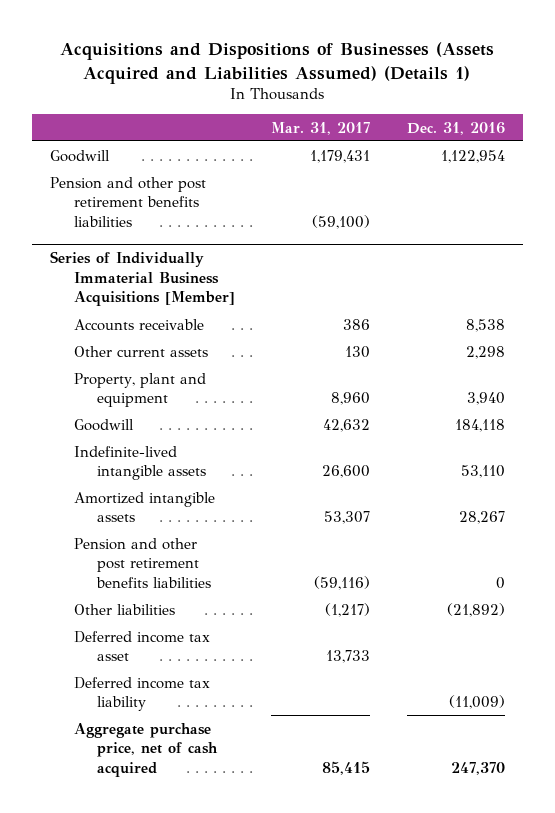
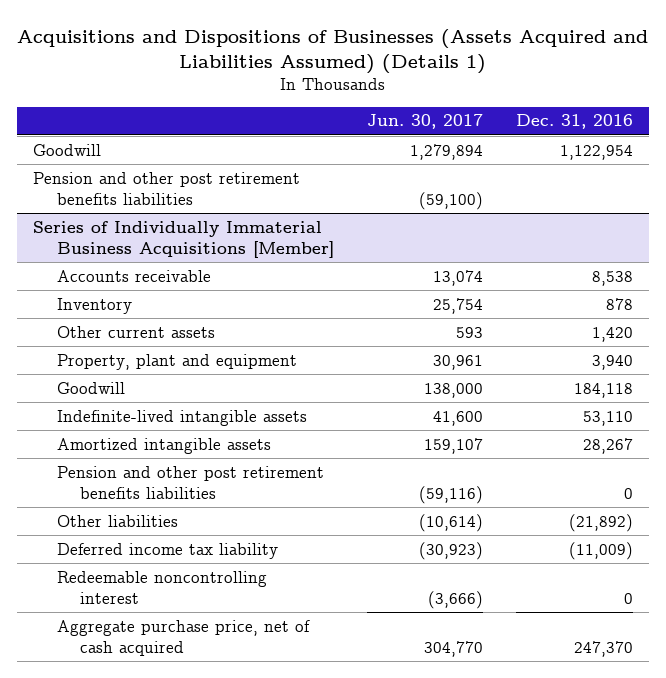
- | Mar. 31, 2017 | Dec. 31, 2016
+ | Jun. 30, 2017 | Dec. 31, 2016
@ Series of Individually Immaterial Business Acquisitions [Member]
- Other current assets | 130 | 2,298
+ Inventory | 25,754 | 878
+ Other current assets | 593 | 1,420
- Deferred income tax asset | 13,733 |
+ Redeemable noncontrolling interest | (3,666) | 0

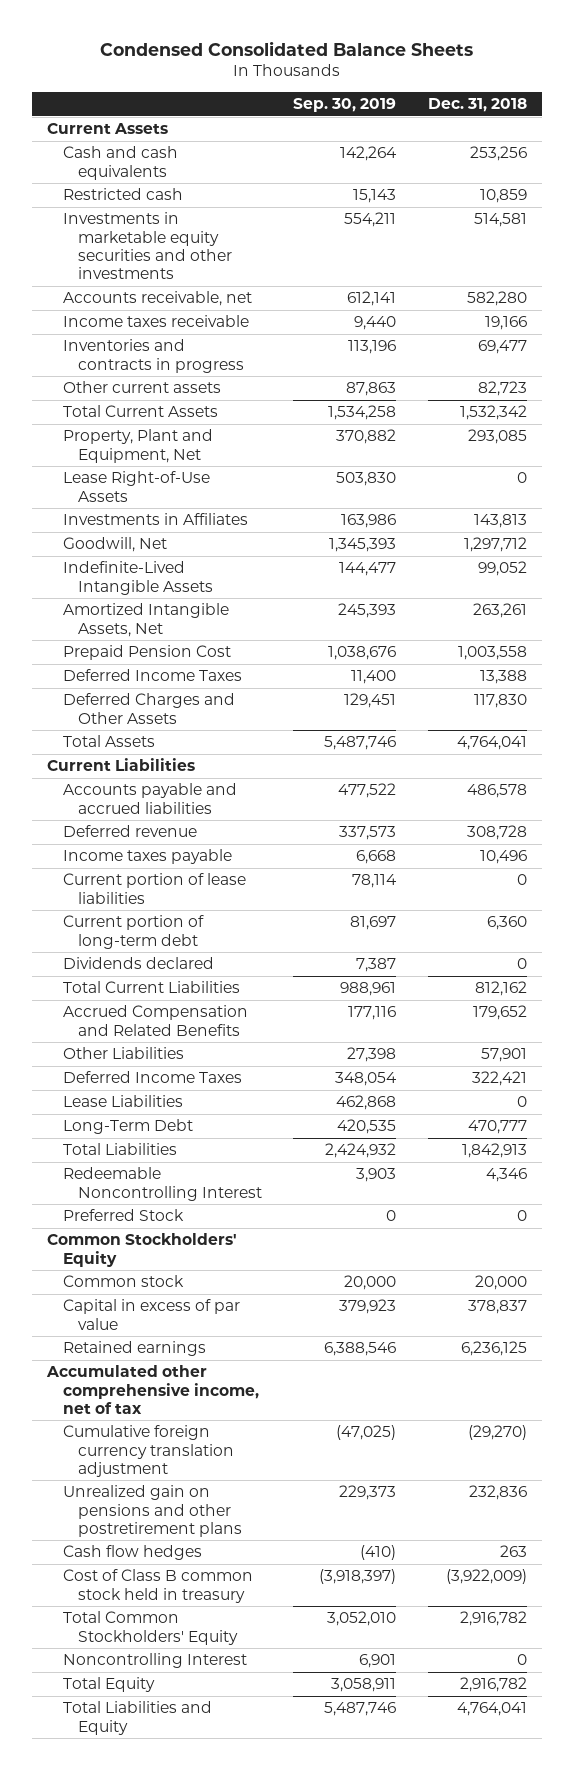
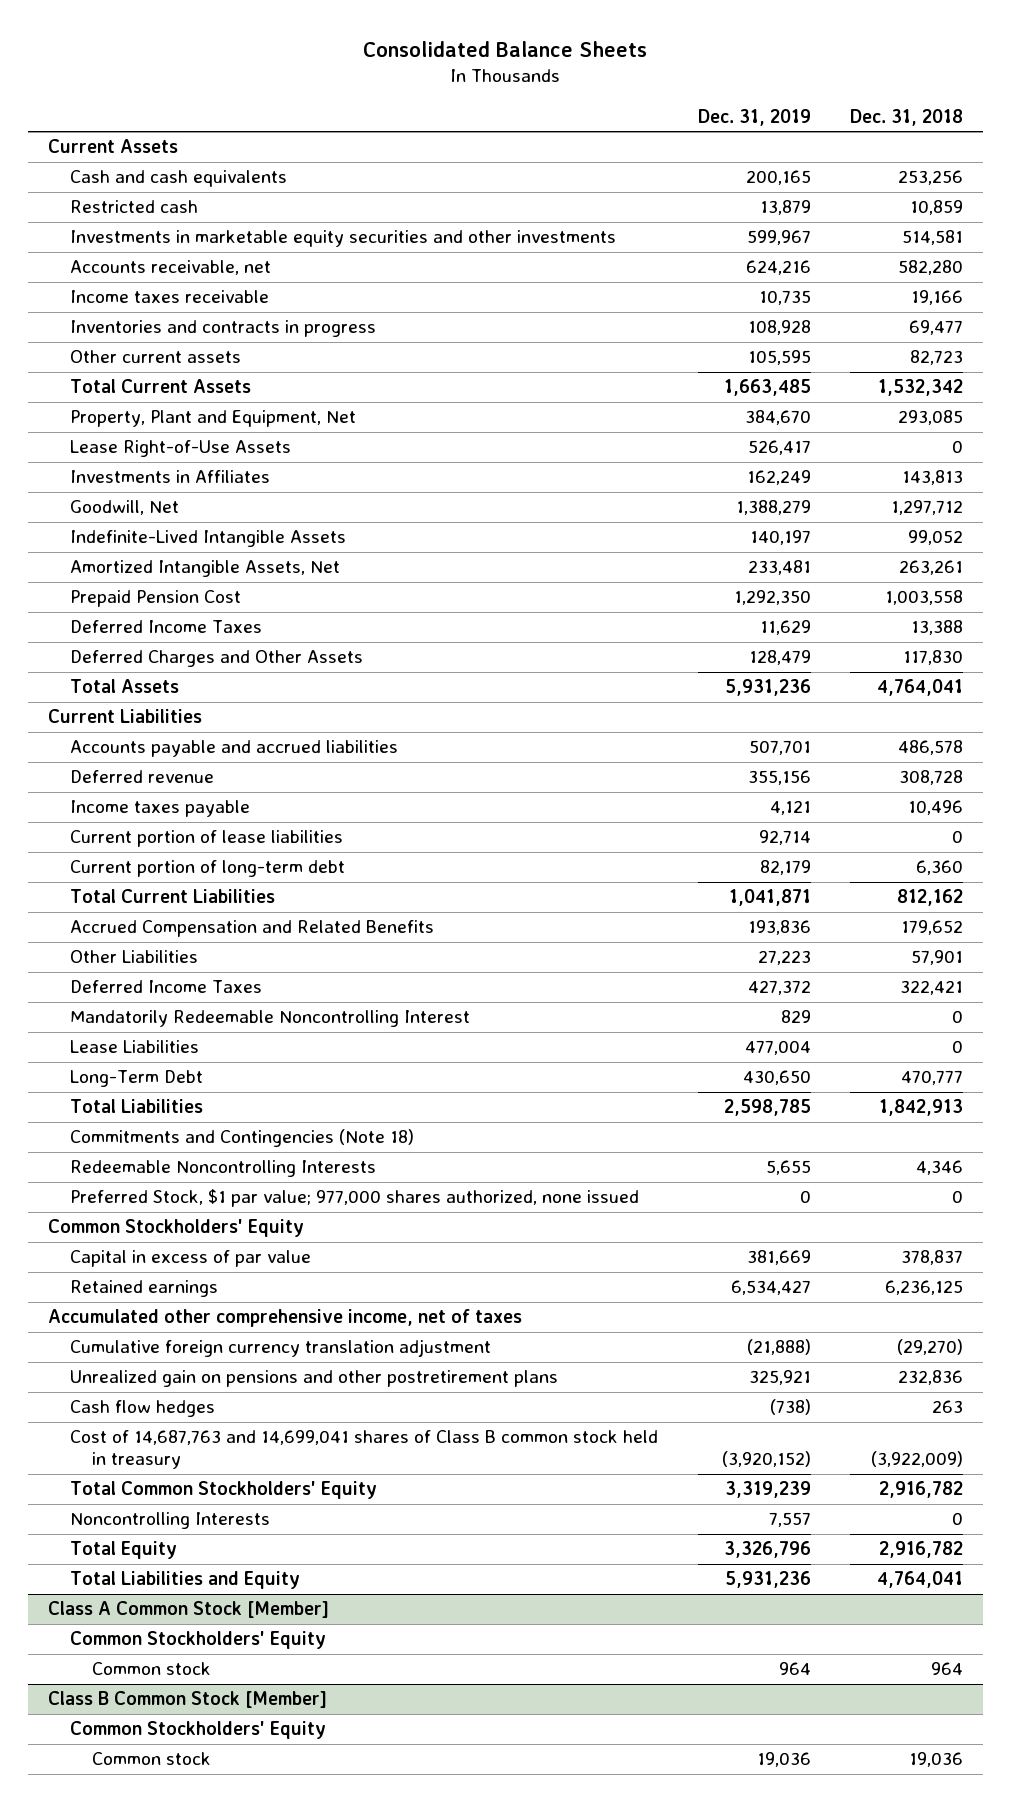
- Condensed Consolidated Balance Sheets
+ Consolidated Balance Sheets
- | Sep. 30, 2019 | Dec. 31, 2018
+ | Dec. 31, 2019 | Dec. 31, 2018
- Dividends declared | 7,387 | 0
+ Mandatorily Redeemable Noncontrolling Interest | 829 | 0
- Redeemable Noncontrolling Interest | 3,903 | 4,346
- Preferred Stock | 0 | 0
+ Commitments and Contingencies (Note 18)
+ Redeemable Noncontrolling Interests | 5,655 | 4,346
+ Preferred Stock, $1 par value; 977,000 shares authorized, none issued | 0 | 0
- Common stock | 20,000 | 20,000
- Accumulated other comprehensive income, net of tax
+ Accumulated other comprehensive income, net of taxes
- Cost of Class B common stock held in treasury | (3,918,397) | (3,922,009)
+ Cost of 14,687,763 and 14,699,041 shares of Class B common stock held in treasury | (3,920,152) | (3,922,009)
- Noncontrolling Interest | 6,901 | 0
+ Noncontrolling Interests | 7,557 | 0
+ Class A Common Stock [Member]
+ Common Stockholders' Equity
+ Common stock | 964 | 964
+ Class B Common Stock [Member]
+ Common Stockholders' Equity
+ Common stock | 19,036 | 19,036

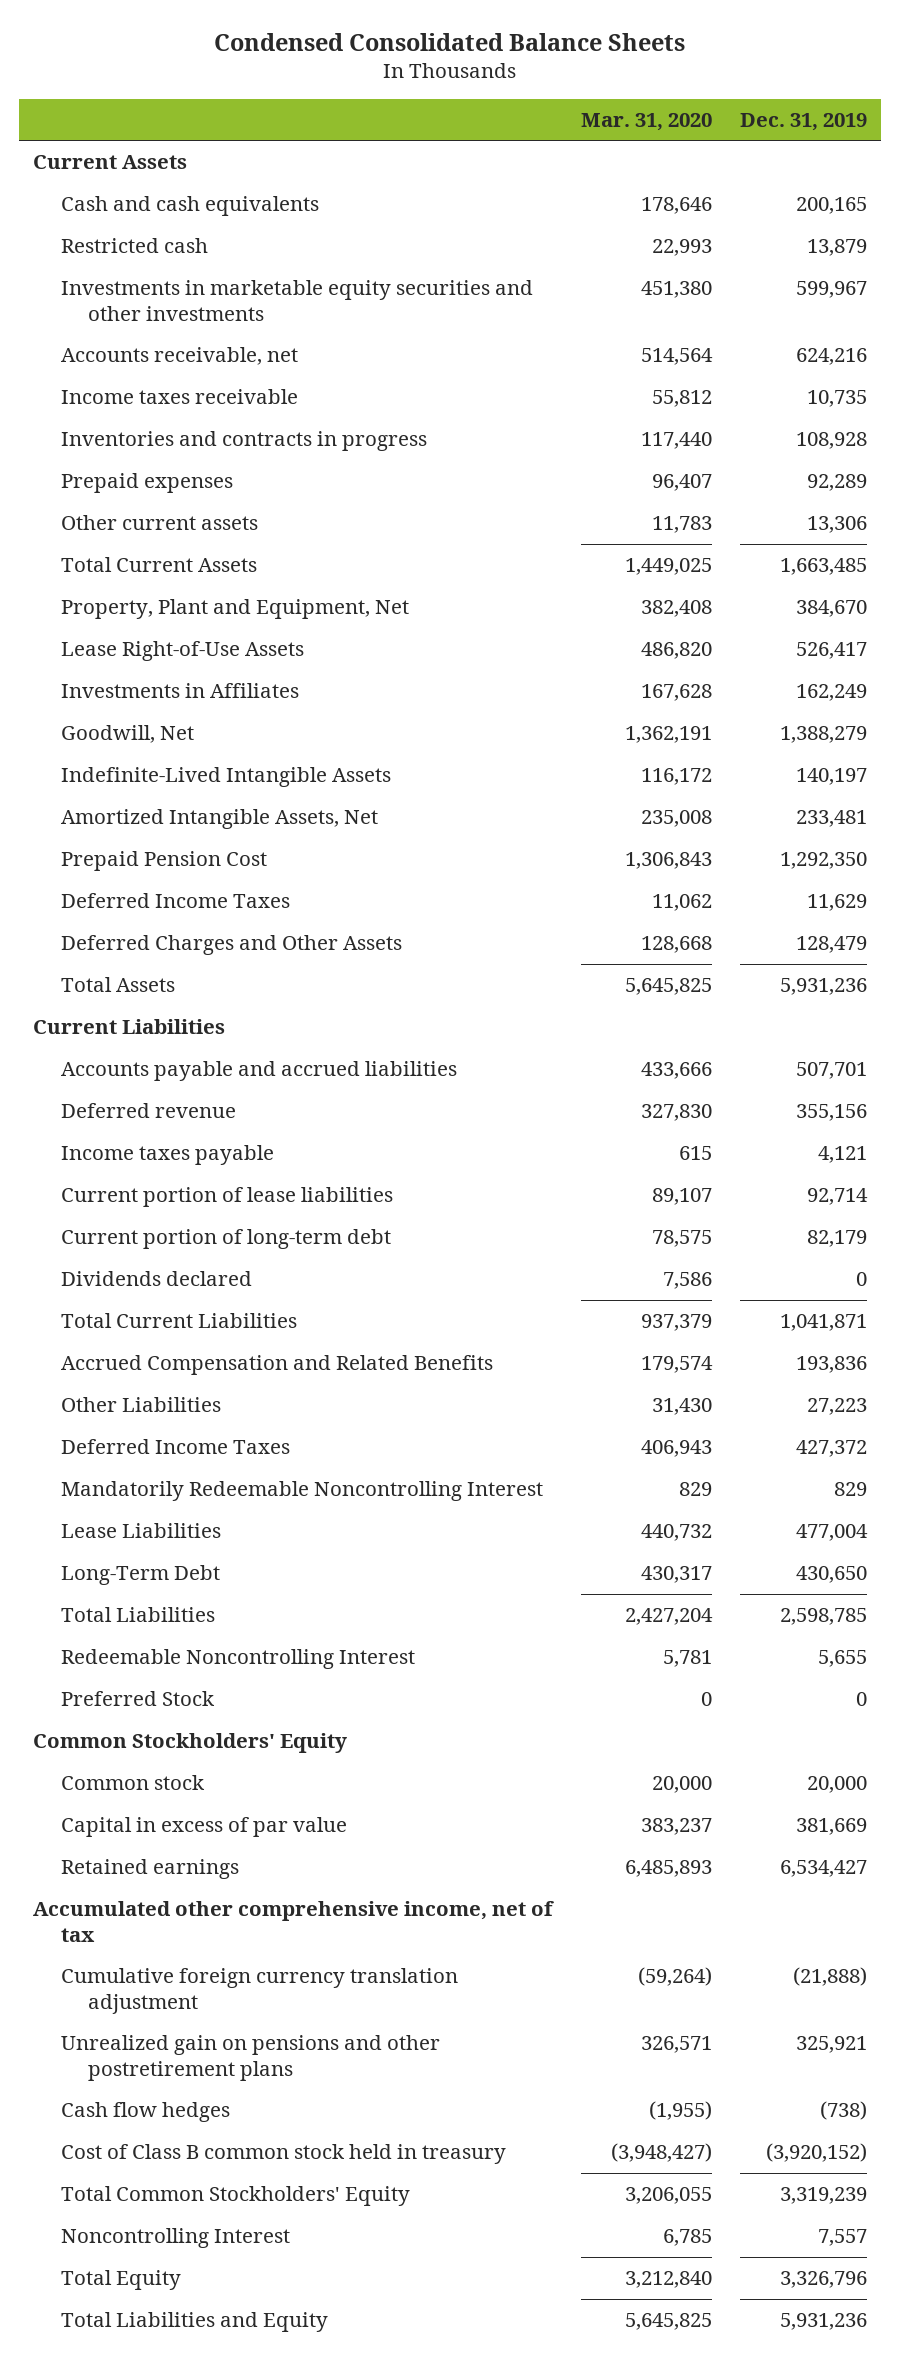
- Consolidated Balance Sheets
+ Condensed Consolidated Balance Sheets
- | Dec. 31, 2019 | Dec. 31, 2018
+ | Mar. 31, 2020 | Dec. 31, 2019
- Other current assets | 105,595 | 82,723
+ Prepaid expenses | 96,407 | 92,289
+ Other current assets | 11,783 | 13,306
+ Dividends declared | 7,586 | 0
- Commitments and Contingencies (Note 18)
- Redeemable Noncontrolling Interests | 5,655 | 4,346
- Preferred Stock, $1 par value; 977,000 shares authorized, none issued | 0 | 0
+ Redeemable Noncontrolling Interest | 5,781 | 5,655
+ Preferred Stock | 0 | 0
+ Common stock | 20,000 | 20,000
- Accumulated other comprehensive income, net of taxes
+ Accumulated other comprehensive income, net of tax
- Cost of 14,687,763 and 14,699,041 shares of Class B common stock held in treasury | (3,920,152) | (3,922,009)
+ Cost of Class B common stock held in treasury | (3,948,427) | (3,920,152)
- Noncontrolling Interests | 7,557 | 0
+ Noncontrolling Interest | 6,785 | 7,557
- Class A Common Stock [Member]
- Common Stockholders' Equity
- Common stock | 964 | 964
- Class B Common Stock [Member]
- Common Stockholders' Equity
- Common stock | 19,036 | 19,036

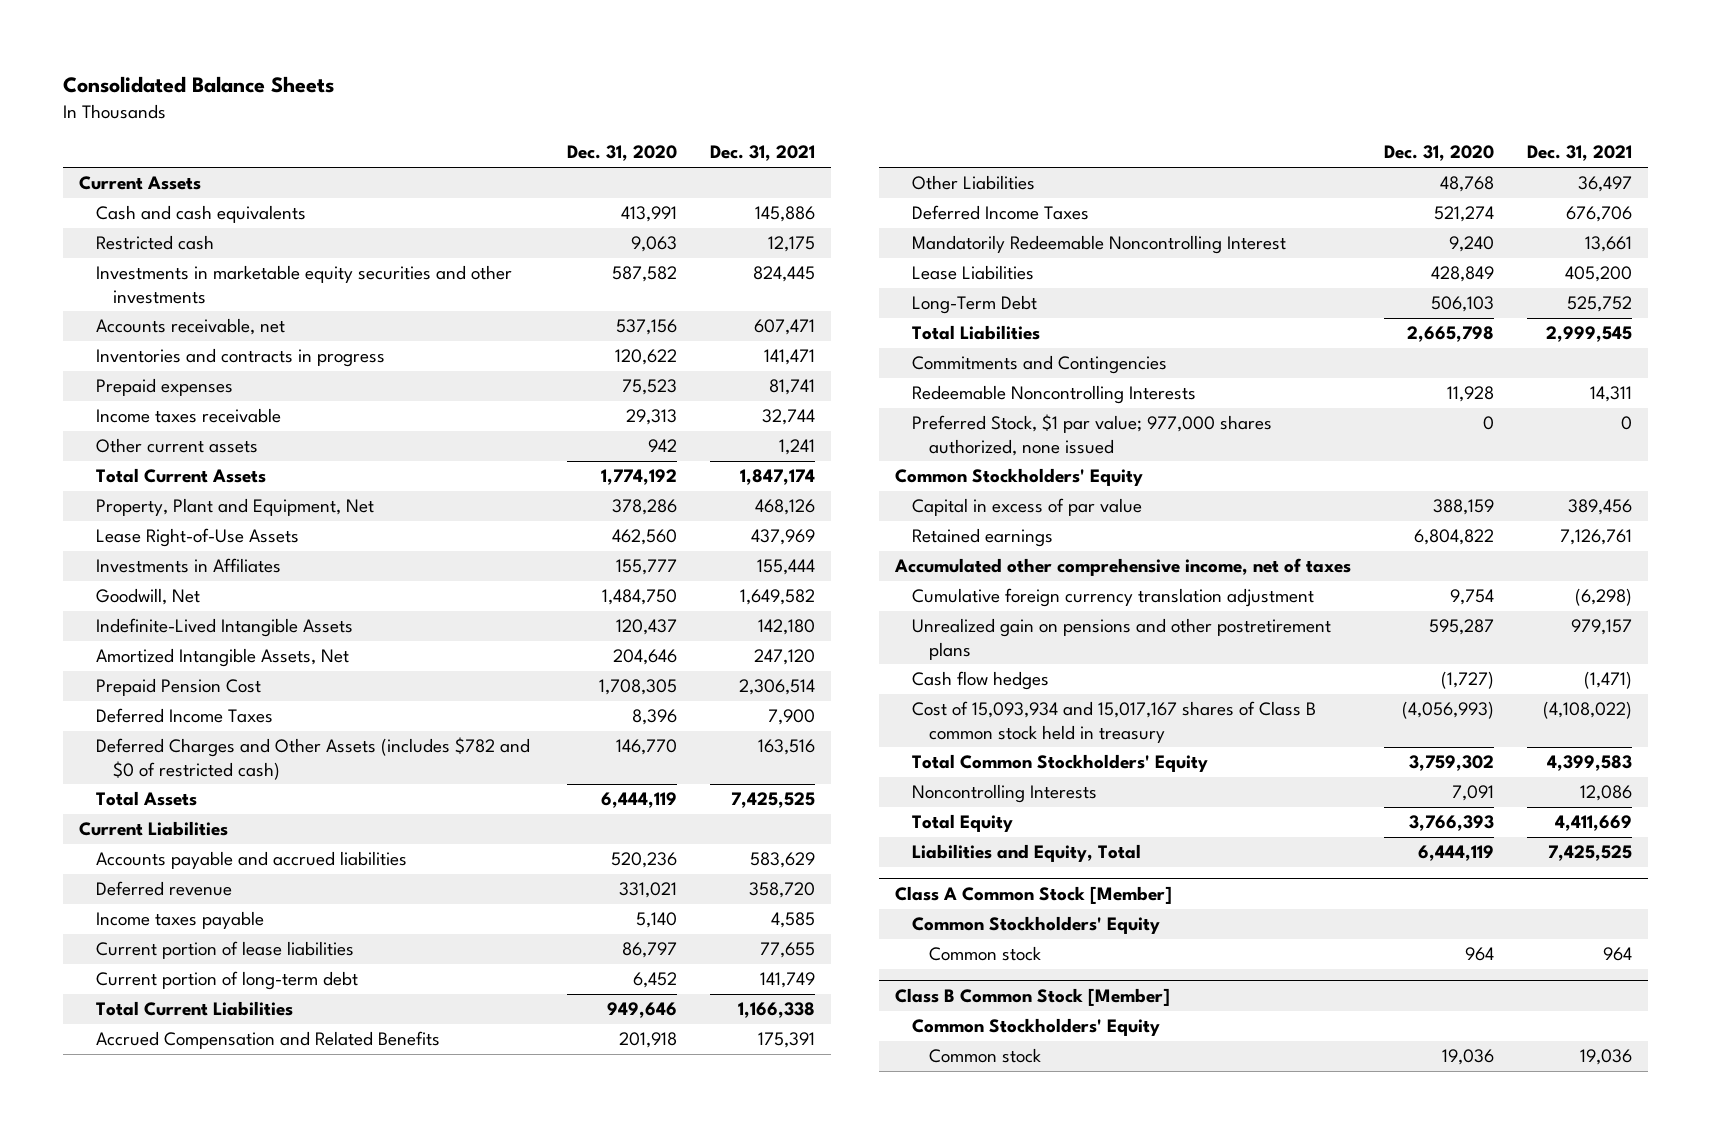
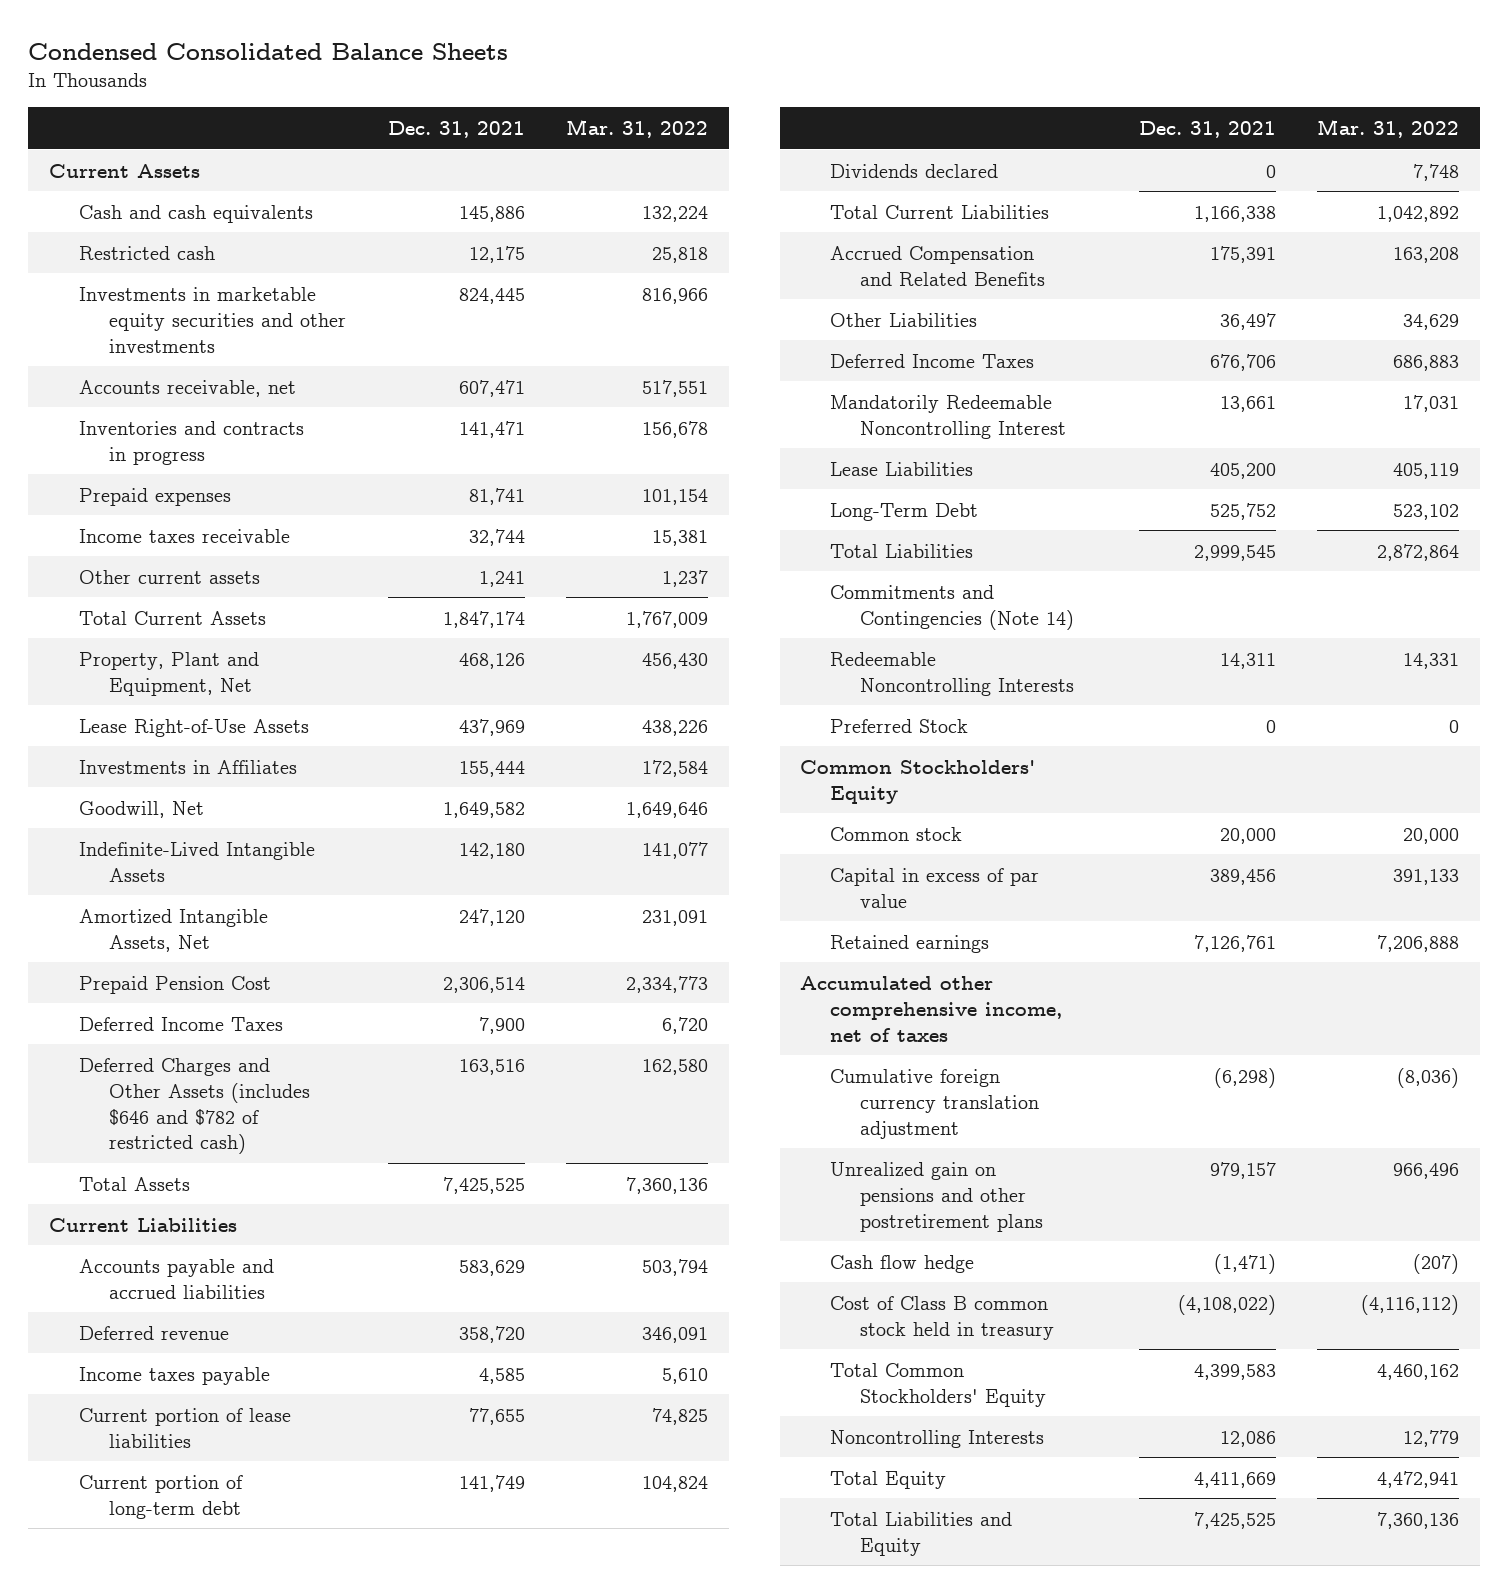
- Consolidated Balance Sheets
+ Condensed Consolidated Balance Sheets
- | Dec. 31, 2020 | Dec. 31, 2021
+ | Dec. 31, 2021 | Mar. 31, 2022
- Deferred Charges and Other Assets (includes $782 and $0 of restricted cash) | 146,770 | 163,516
+ Deferred Charges and Other Assets (includes $646 and $782 of restricted cash) | 163,516 | 162,580
+ Dividends declared | 0 | 7,748
- Commitments and Contingencies
+ Commitments and Contingencies (Note 14)
- Preferred Stock, $1 par value; 977,000 shares authorized, none issued | 0 | 0
+ Preferred Stock | 0 | 0
+ Common stock | 20,000 | 20,000
- Cash flow hedges | (1,727) | (1,471)
- Cost of 15,093,934 and 15,017,167 shares of Class B common stock held in treasury | (4,056,993) | (4,108,022)
+ Cash flow hedge | (1,471) | (207)
+ Cost of Class B common stock held in treasury | (4,108,022) | (4,116,112)
- Liabilities and Equity, Total | 6,444,119 | 7,425,525
- Class A Common Stock [Member]
- Common Stockholders' Equity
- Common stock | 964 | 964
- Class B Common Stock [Member]
- Common Stockholders' Equity
- Common stock | 19,036 | 19,036
+ Total Liabilities and Equity | 7,425,525 | 7,360,136

